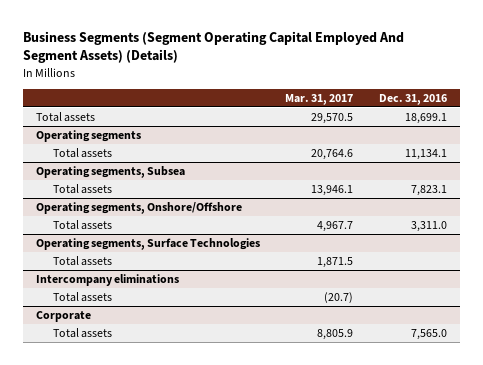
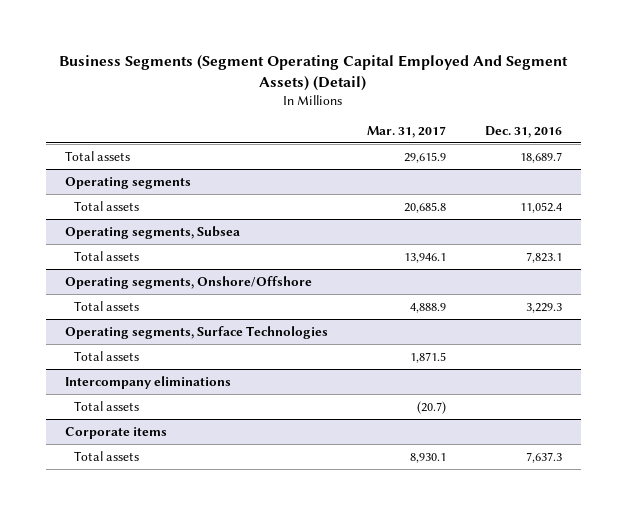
- Business Segments (Segment Operating Capital Employed And Segment Assets) (Details)
+ Business Segments (Segment Operating Capital Employed And Segment Assets) (Detail)
- Total assets | 29,570.5 | 18,699.1
+ Total assets | 29,615.9 | 18,689.7
@ Operating segments
- Total assets | 20,764.6 | 11,134.1
+ Total assets | 20,685.8 | 11,052.4
@ Operating segments, Onshore/Offshore
- Total assets | 4,967.7 | 3,311.0
+ Total assets | 4,888.9 | 3,229.3
- Corporate
- Total assets | 8,805.9 | 7,565.0
+ Corporate items
+ Total assets | 8,930.1 | 7,637.3

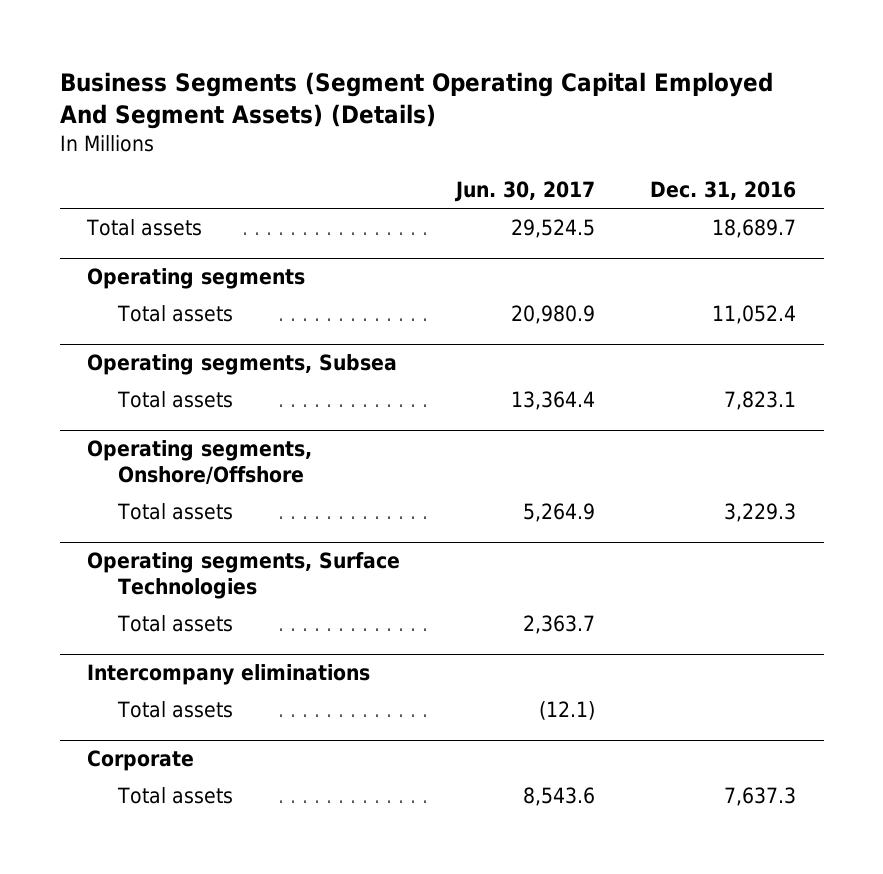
- Business Segments (Segment Operating Capital Employed And Segment Assets) (Detail)
+ Business Segments (Segment Operating Capital Employed And Segment Assets) (Details)
- | Mar. 31, 2017 | Dec. 31, 2016
+ | Jun. 30, 2017 | Dec. 31, 2016
- Corporate items
+ Corporate

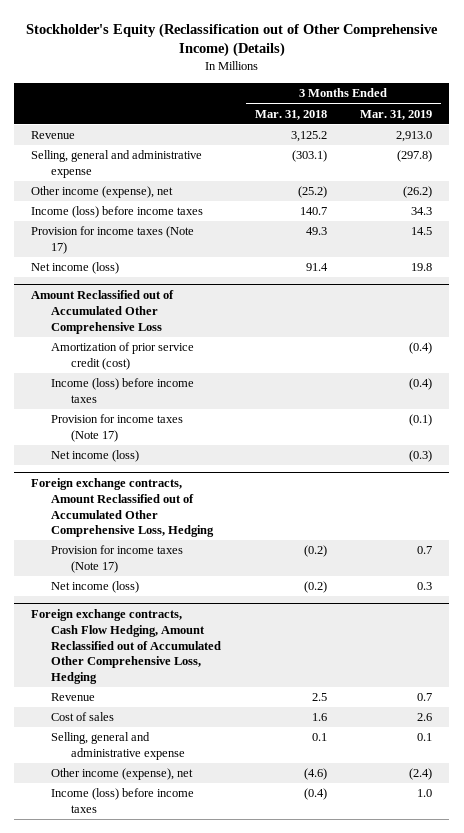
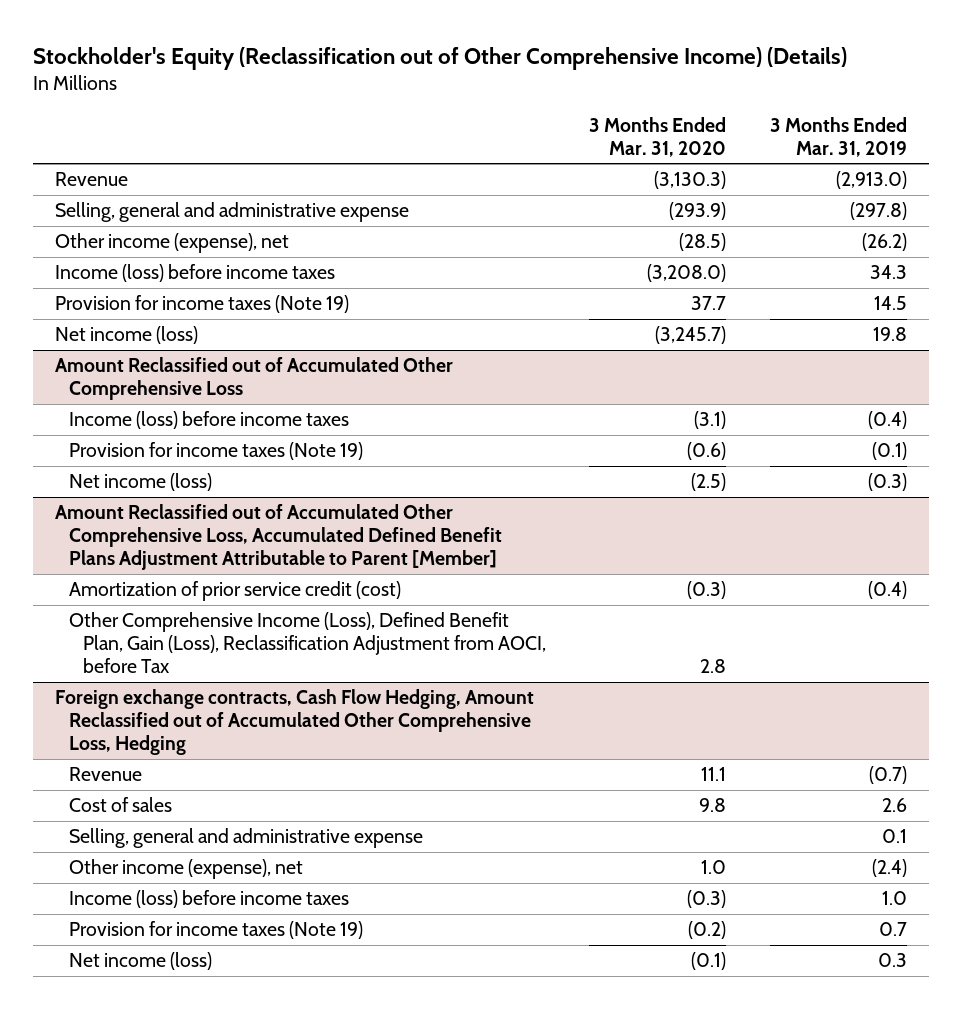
- | 3 Months Ended Mar. 31, 2018 | 3 Months Ended Mar. 31, 2019
+ | 3 Months Ended Mar. 31, 2020 | 3 Months Ended Mar. 31, 2019
- Revenue | 3,125.2 | 2,913.0
+ Revenue | (3,130.3) | (2,913.0)
- Provision for income taxes (Note 17) | 49.3 | 14.5
+ Provision for income taxes (Note 19) | 37.7 | 14.5
@ Amount Reclassified out of Accumulated Other Comprehensive Loss
- Amortization of prior service credit (cost) | | (0.4)
- Provision for income taxes (Note 17) | | (0.1)
+ Provision for income taxes (Note 19) | (0.6) | (0.1)
- Foreign exchange contracts, Amount Reclassified out of Accumulated Other Comprehensive Loss, Hedging
- Provision for income taxes (Note 17) | (0.2) | 0.7
- Net income (loss) | (0.2) | 0.3
+ Amount Reclassified out of Accumulated Other Comprehensive Loss, Accumulated Defined Benefit Plans Adjustment Attributable to Parent [Member]
+ Amortization of prior service credit (cost) | (0.3) | (0.4)
+ Other Comprehensive Income (Loss), Defined Benefit Plan, Gain (Loss), Reclassification Adjustment from AOCI, before Tax | 2.8 |
@ Foreign exchange contracts, Cash Flow Hedging, Amount Reclassified out of Accumulated Other Comprehensive Loss, Hedging
- Revenue | 2.5 | 0.7
+ Revenue | 11.1 | (0.7)
+ Provision for income taxes (Note 19) | (0.2) | 0.7
+ Net income (loss) | (0.1) | 0.3

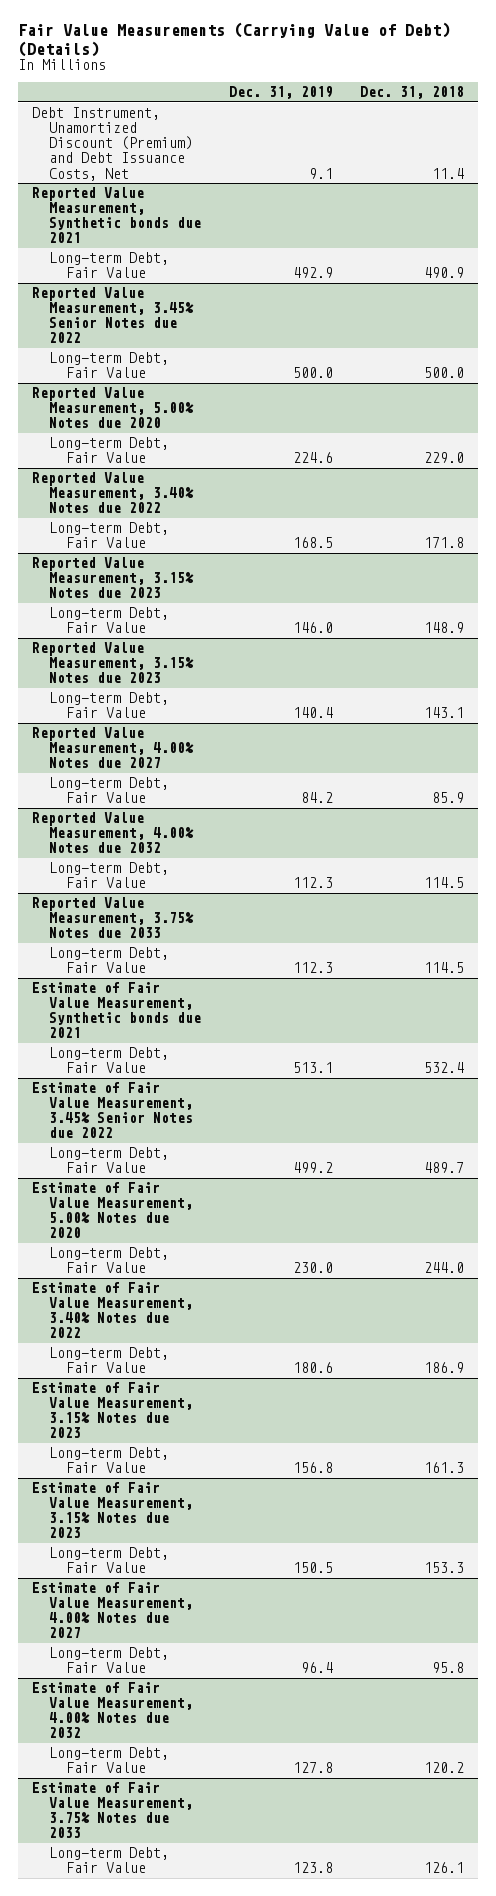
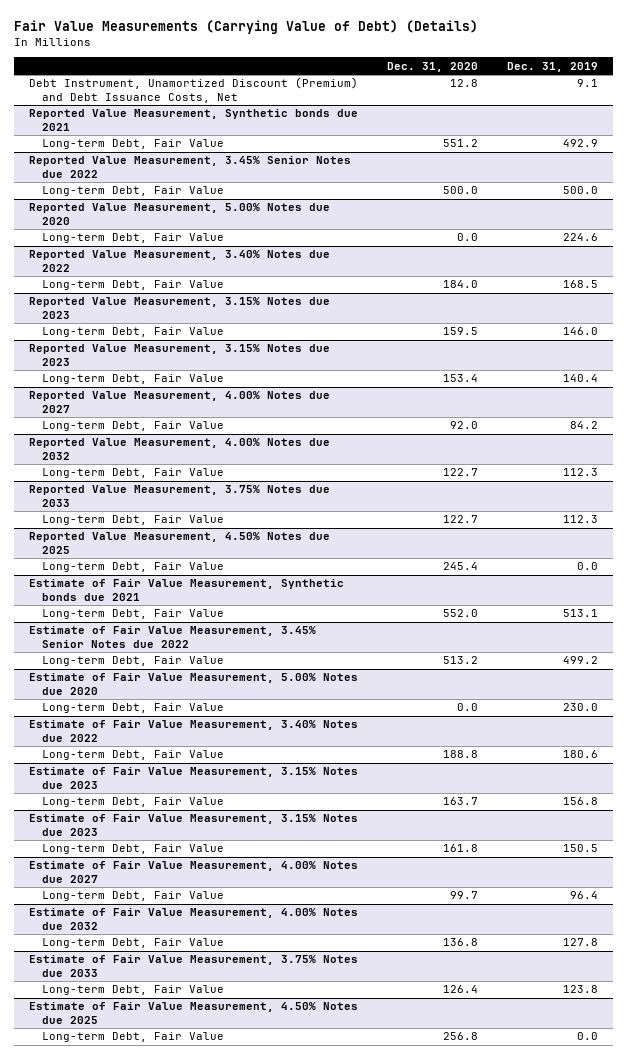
- | Dec. 31, 2019 | Dec. 31, 2018
+ | Dec. 31, 2020 | Dec. 31, 2019
+ Reported Value Measurement, 4.50% Notes due 2025
+ Long-term Debt, Fair Value | 245.4 | 0.0
+ Estimate of Fair Value Measurement, 4.50% Notes due 2025
+ Long-term Debt, Fair Value | 256.8 | 0.0

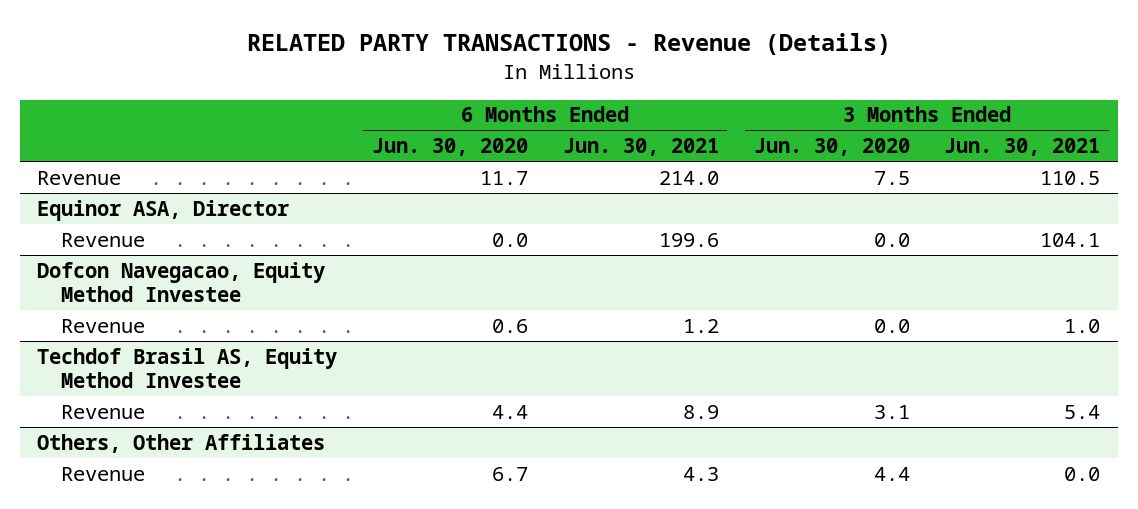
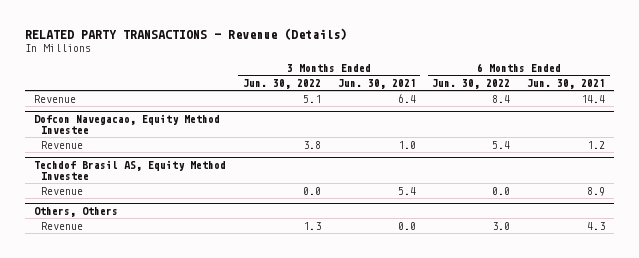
- | 6 Months Ended Jun. 30, 2020 | 6 Months Ended Jun. 30, 2021 | 3 Months Ended Jun. 30, 2020 | 3 Months Ended Jun. 30, 2021
+ | 3 Months Ended Jun. 30, 2022 | 3 Months Ended Jun. 30, 2021 | 6 Months Ended Jun. 30, 2022 | 6 Months Ended Jun. 30, 2021
- Revenue | 11.7 | 214.0 | 7.5 | 110.5
- Equinor ASA, Director
- Revenue | 0.0 | 199.6 | 0.0 | 104.1
+ Revenue | 5.1 | 6.4 | 8.4 | 14.4
- Others, Other Affiliates
+ Others, Others

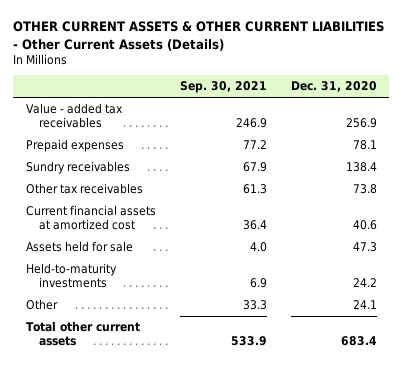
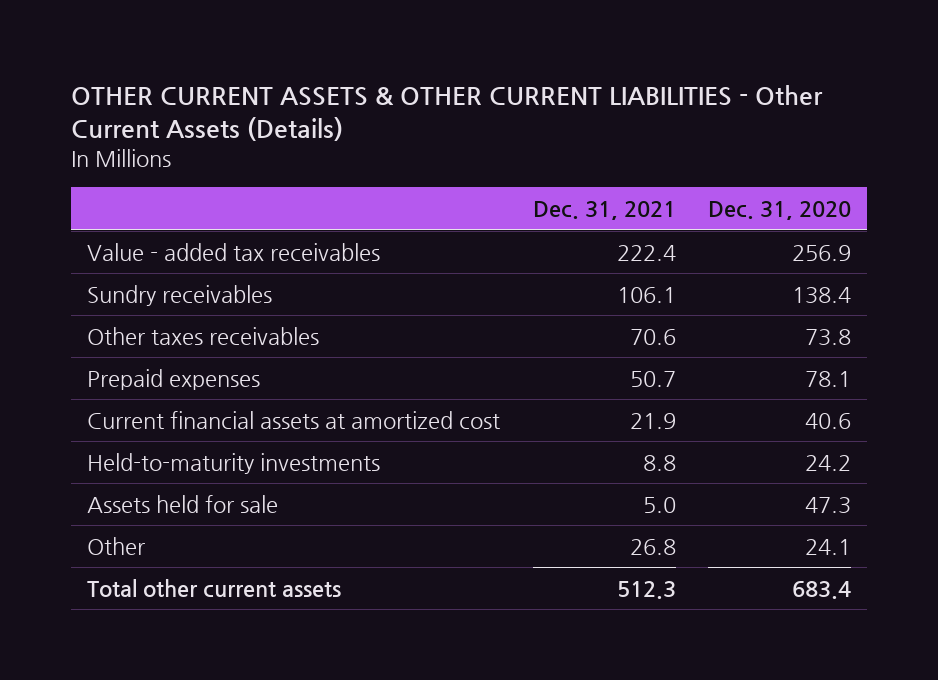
- | Sep. 30, 2021 | Dec. 31, 2020
+ | Dec. 31, 2021 | Dec. 31, 2020
- Other tax receivables | 61.3 | 73.8
+ Other taxes receivables | 70.6 | 73.8
moved down: Prepaid expenses | 50.7 | 78.1
moved down: Assets held for sale | 5.0 | 47.3

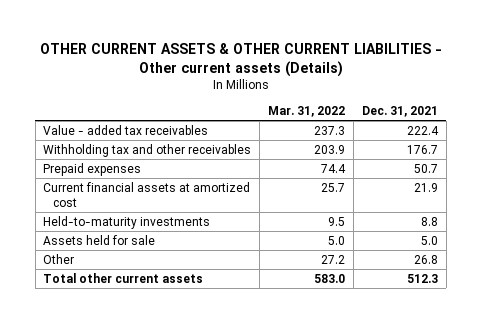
- OTHER CURRENT ASSETS & OTHER CURRENT LIABILITIES - Other Current Assets (Details)
+ OTHER CURRENT ASSETS & OTHER CURRENT LIABILITIES - Other current assets (Details)
- | Dec. 31, 2021 | Dec. 31, 2020
+ | Mar. 31, 2022 | Dec. 31, 2021
- Sundry receivables | 106.1 | 138.4
- Other taxes receivables | 70.6 | 73.8
+ Withholding tax and other receivables | 203.9 | 176.7

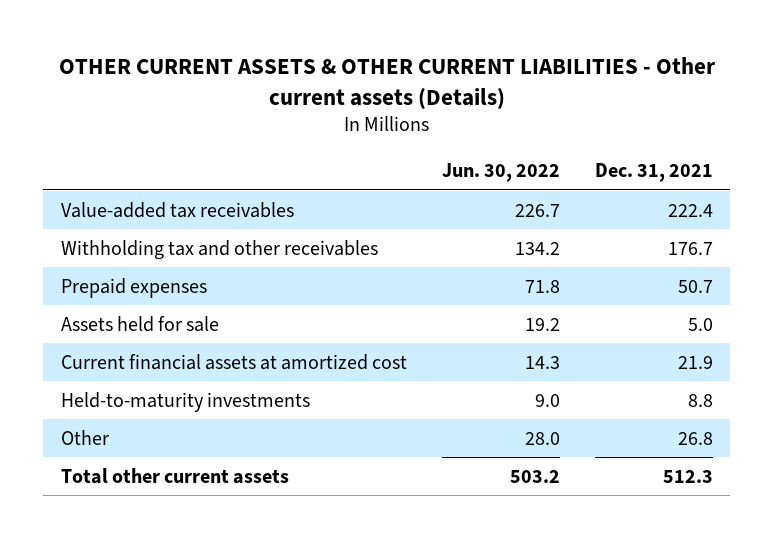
- | Mar. 31, 2022 | Dec. 31, 2021
+ | Jun. 30, 2022 | Dec. 31, 2021
- Value - added tax receivables | 237.3 | 222.4
+ Value-added tax receivables | 226.7 | 222.4
moved up: Assets held for sale | 19.2 | 5.0

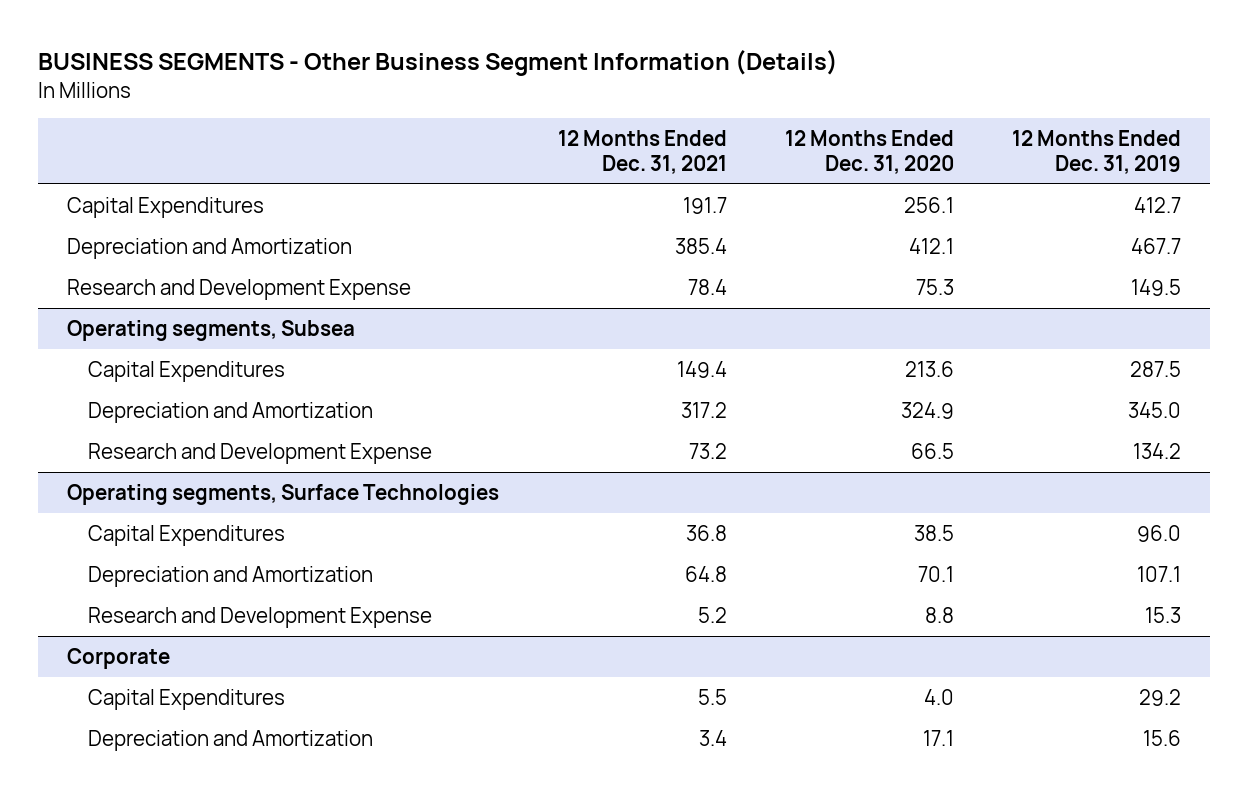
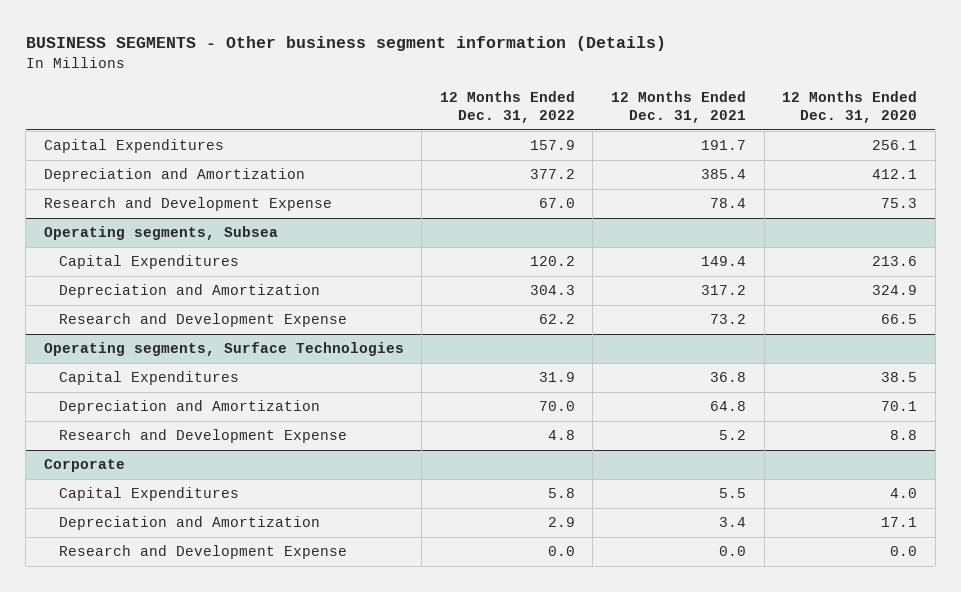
- BUSINESS SEGMENTS - Other Business Segment Information (Details)
+ BUSINESS SEGMENTS - Other business segment information (Details)
- | 12 Months Ended Dec. 31, 2021 | 12 Months Ended Dec. 31, 2020 | 12 Months Ended Dec. 31, 2019
+ | 12 Months Ended Dec. 31, 2022 | 12 Months Ended Dec. 31, 2021 | 12 Months Ended Dec. 31, 2020
@ Corporate
+ Research and Development Expense | 0.0 | 0.0 | 0.0

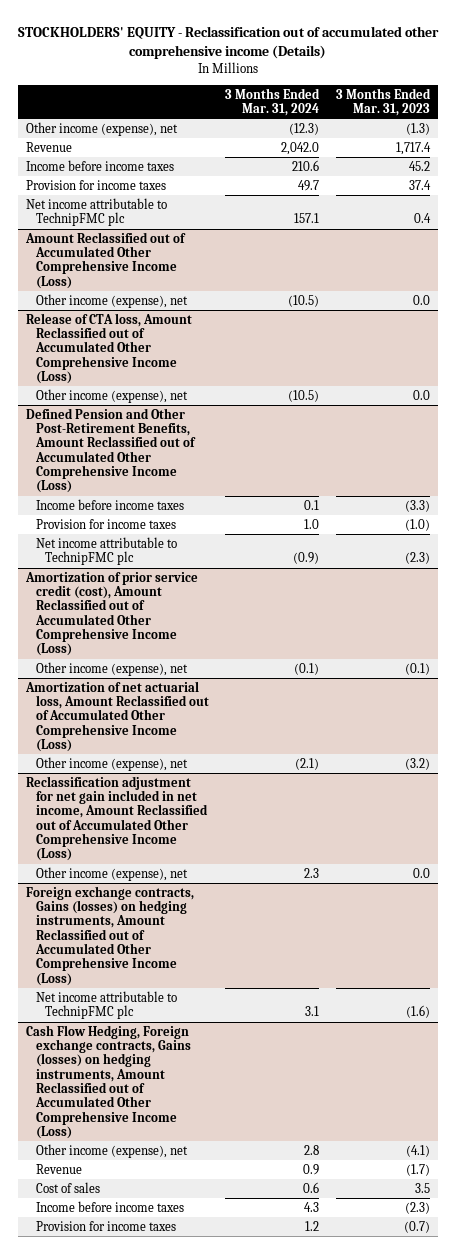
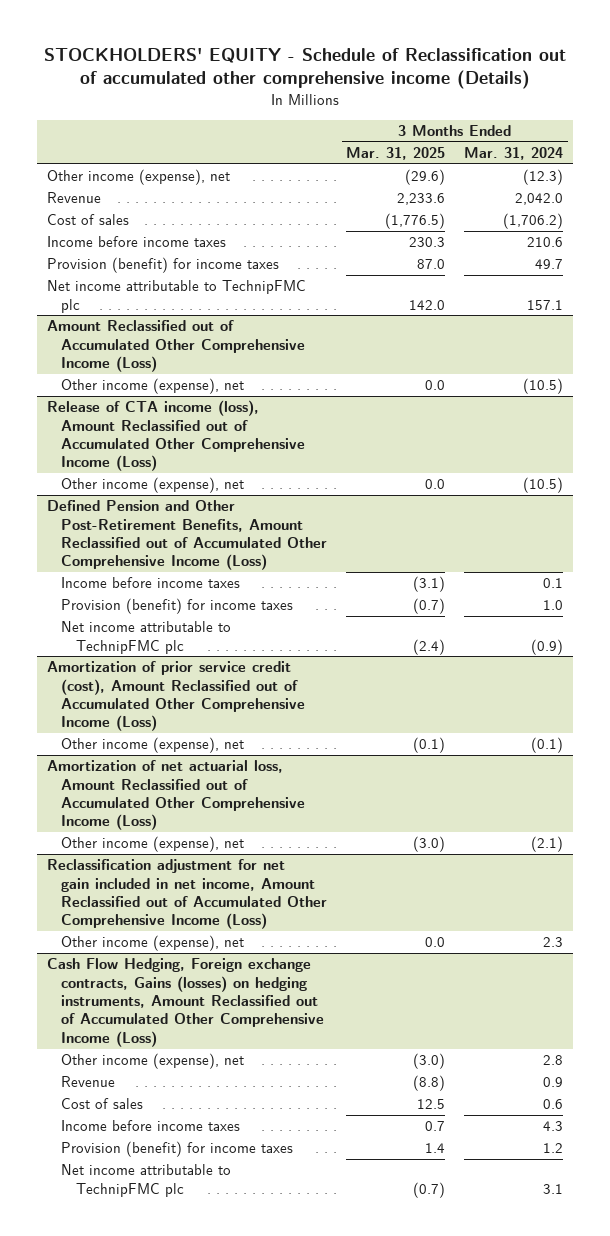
- STOCKHOLDERS' EQUITY - Reclassification out of accumulated other comprehensive income (Details)
+ STOCKHOLDERS' EQUITY - Schedule of Reclassification out of accumulated other comprehensive income (Details)
- | 3 Months Ended Mar. 31, 2024 | 3 Months Ended Mar. 31, 2023
+ | 3 Months Ended Mar. 31, 2025 | 3 Months Ended Mar. 31, 2024
+ Cost of sales | (1,776.5) | (1,706.2)
- Provision for income taxes | 49.7 | 37.4
+ Provision (benefit) for income taxes | 87.0 | 49.7
- Release of CTA loss, Amount Reclassified out of Accumulated Other Comprehensive Income (Loss)
+ Release of CTA income (loss), Amount Reclassified out of Accumulated Other Comprehensive Income (Loss)
@ Defined Pension and Other Post-Retirement Benefits, Amount Reclassified out of Accumulated Other Comprehensive Income (Loss)
- Provision for income taxes | 1.0 | (1.0)
+ Provision (benefit) for income taxes | (0.7) | 1.0
- Foreign exchange contracts, Gains (losses) on hedging instruments, Amount Reclassified out of Accumulated Other Comprehensive Income (Loss)
- Net income attributable to TechnipFMC plc | 3.1 | (1.6)
@ Cash Flow Hedging, Foreign exchange contracts, Gains (losses) on hedging instruments, Amount Reclassified out of Accumulated Other Comprehensive Income (Loss)
- Provision for income taxes | 1.2 | (0.7)
+ Provision (benefit) for income taxes | 1.4 | 1.2
+ Net income attributable to TechnipFMC plc | (0.7) | 3.1

